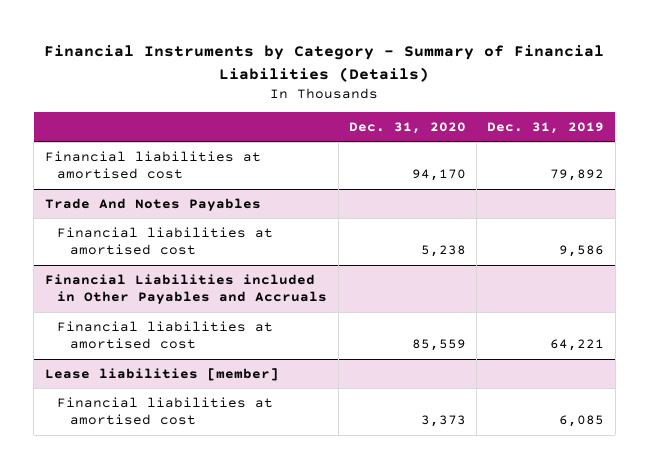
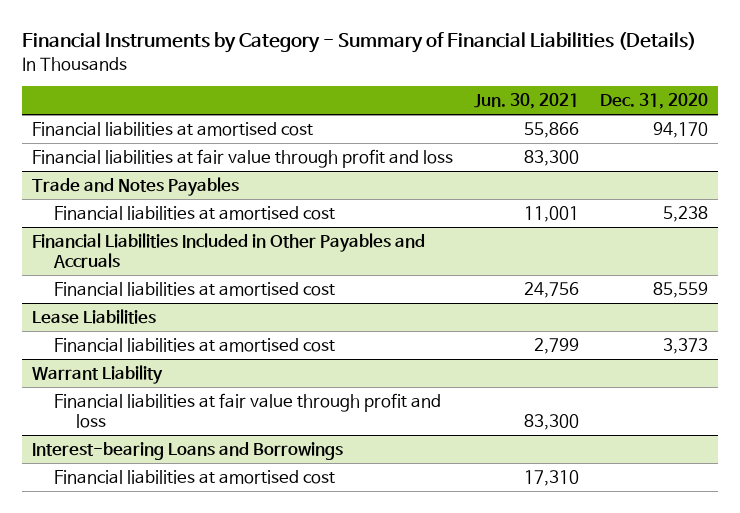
- | Dec. 31, 2020 | Dec. 31, 2019
+ | Jun. 30, 2021 | Dec. 31, 2020
- Trade And Notes Payables
+ Financial liabilities at fair value through profit and loss | 83,300 |
+ Trade and Notes Payables
- Financial Liabilities included in Other Payables and Accruals
+ Financial Liabilities Included in Other Payables and Accruals
- Lease liabilities [member]
+ Lease Liabilities
+ Warrant Liability
+ Financial liabilities at fair value through profit and loss | 83,300 |
+ Interest-bearing Loans and Borrowings
+ Financial liabilities at amortised cost | 17,310 |

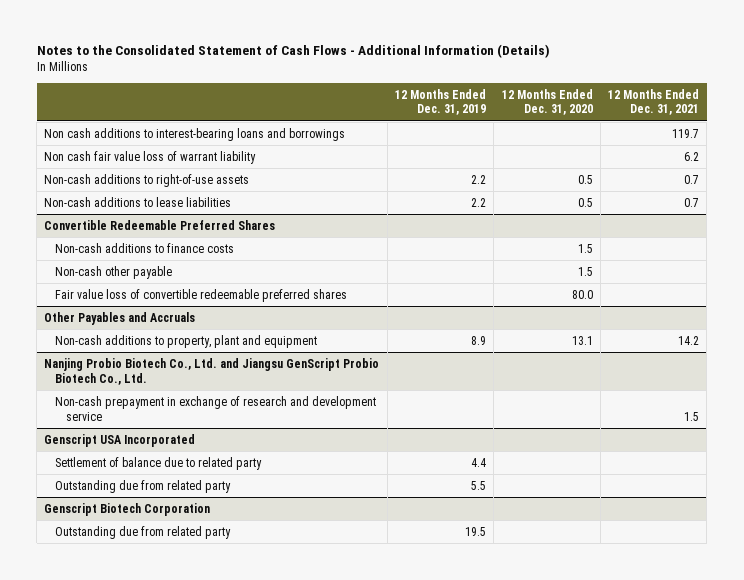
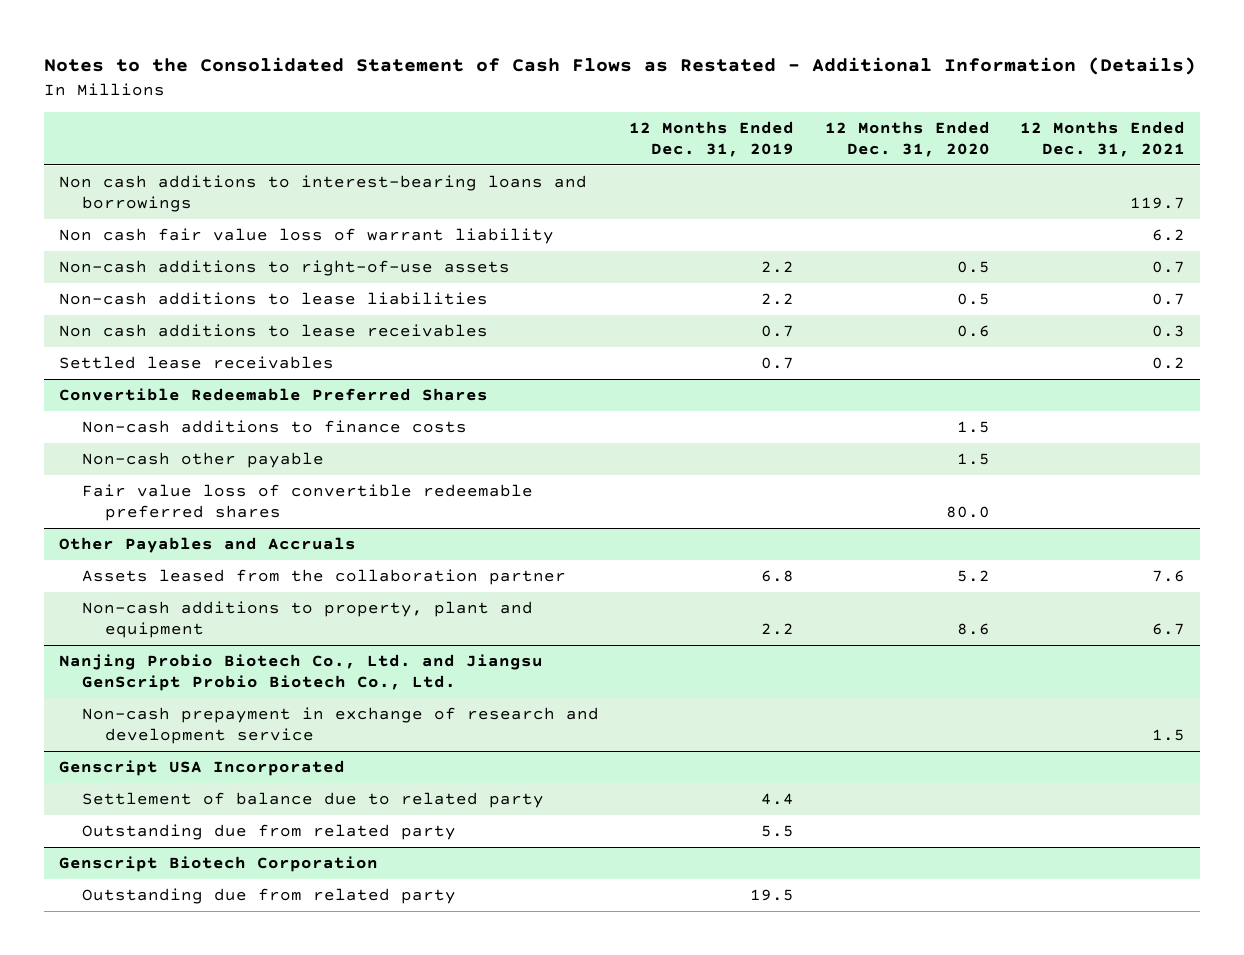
- Notes to the Consolidated Statement of Cash Flows - Additional Information (Details)
+ Notes to the Consolidated Statement of Cash Flows as Restated - Additional Information (Details)
+ Non cash additions to lease receivables | 0.7 | 0.6 | 0.3
+ Settled lease receivables | 0.7 | | 0.2
@ Other Payables and Accruals
- Non-cash additions to property, plant and equipment | 8.9 | 13.1 | 14.2
+ Assets leased from the collaboration partner | 6.8 | 5.2 | 7.6
+ Non-cash additions to property, plant and equipment | 2.2 | 8.6 | 6.7

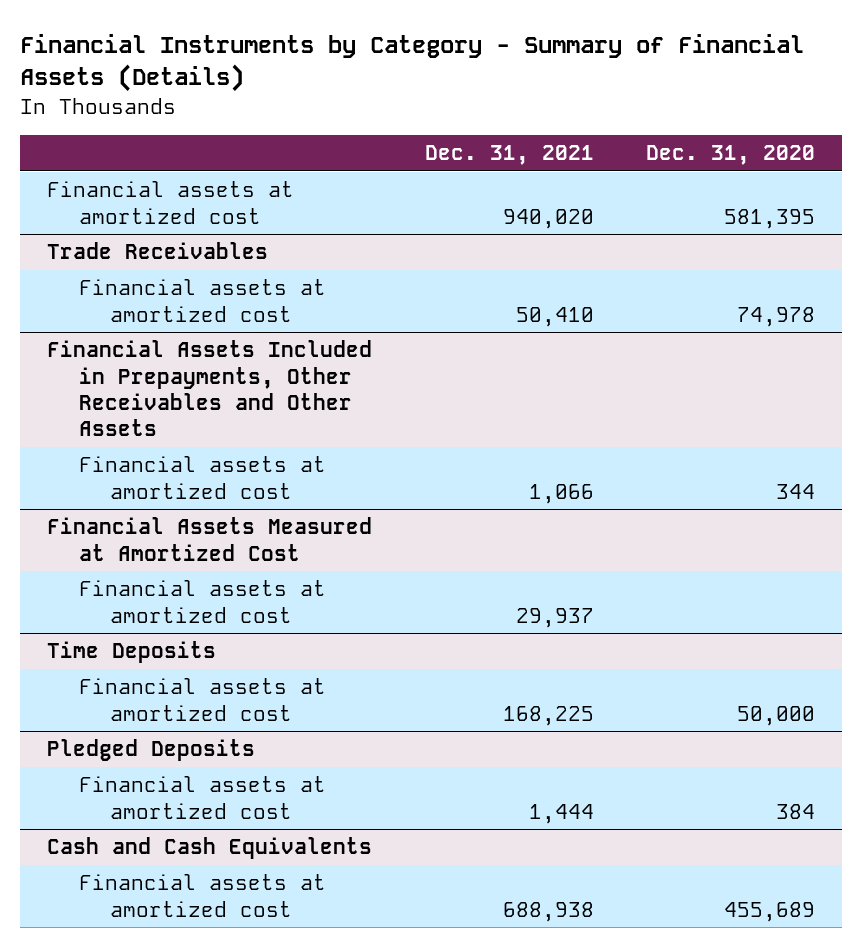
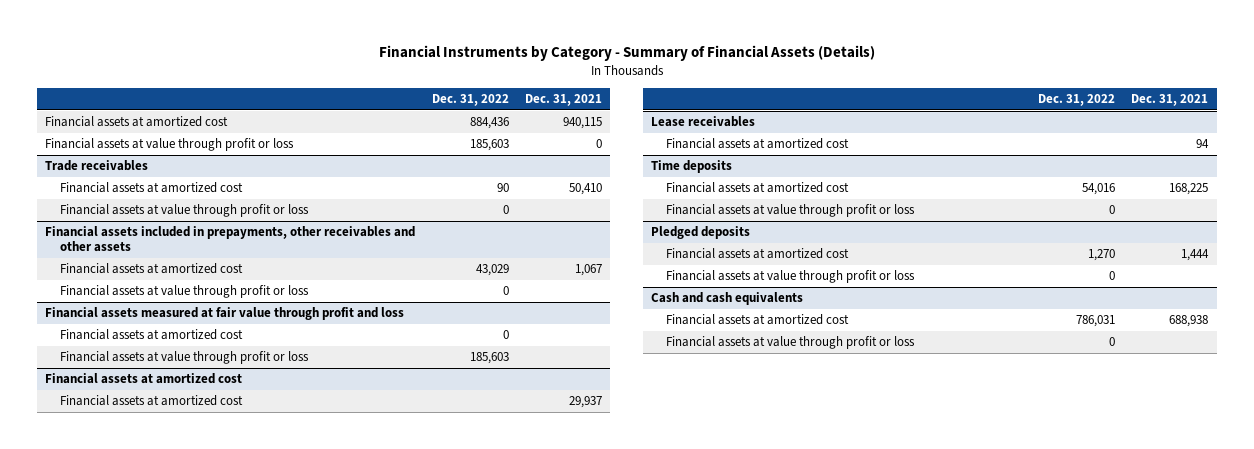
- | Dec. 31, 2021 | Dec. 31, 2020
+ | Dec. 31, 2022 | Dec. 31, 2021
- Financial assets at amortized cost | 940,020 | 581,395
- Trade Receivables
+ Financial assets at amortized cost | 884,436 | 940,115
+ Financial assets at value through profit or loss | 185,603 | 0
+ Trade receivables
- Financial Assets Included in Prepayments, Other Receivables and Other Assets
- Financial assets at amortized cost | 1,066 | 344
- Financial Assets Measured at Amortized Cost
+ Financial assets at value through profit or loss | 0 |
+ Financial assets included in prepayments, other receivables and other assets
+ Financial assets at amortized cost | 43,029 | 1,067
+ Financial assets at value through profit or loss | 0 |
+ Financial assets measured at fair value through profit and loss
+ Financial assets at amortized cost | 0 |
+ Financial assets at value through profit or loss | 185,603 |
+ Financial assets at amortized cost
- Time Deposits
+ Lease receivables
+ Financial assets at amortized cost | | 94
+ Time deposits
- Pledged Deposits
+ Financial assets at value through profit or loss | 0 |
+ Pledged deposits
- Cash and Cash Equivalents
+ Financial assets at value through profit or loss | 0 |
+ Cash and cash equivalents
+ Financial assets at value through profit or loss | 0 |

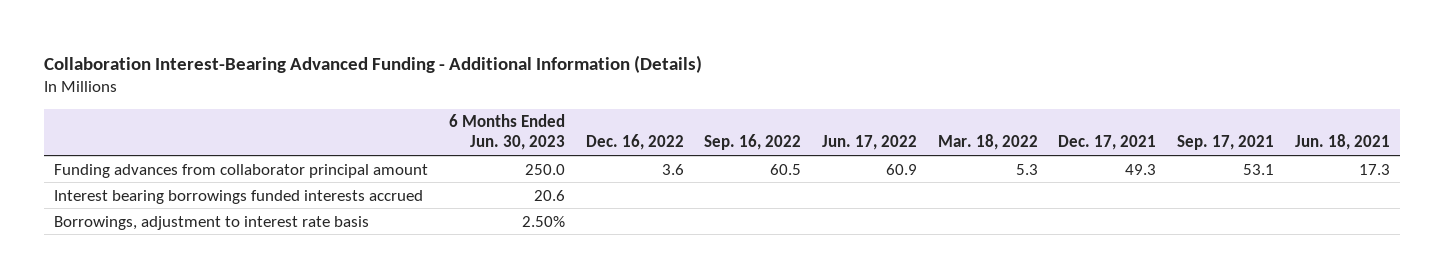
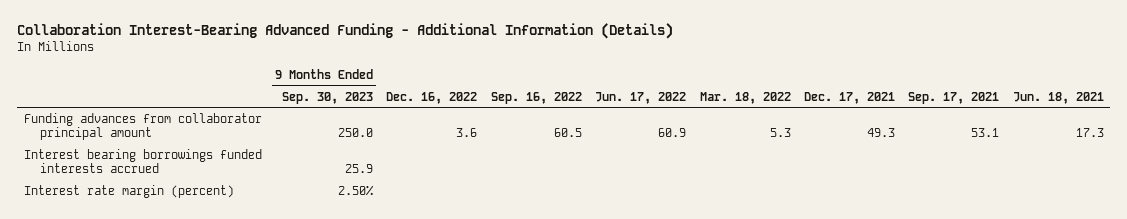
- | 6 Months Ended Jun. 30, 2023 | Dec. 16, 2022 | Sep. 16, 2022 | Jun. 17, 2022 | Mar. 18, 2022 | Dec. 17, 2021 | Sep. 17, 2021 | Jun. 18, 2021
+ | 9 Months Ended Sep. 30, 2023 | Dec. 16, 2022 | Sep. 16, 2022 | Jun. 17, 2022 | Mar. 18, 2022 | Dec. 17, 2021 | Sep. 17, 2021 | Jun. 18, 2021
- Borrowings, adjustment to interest rate basis | 2.50% | | | | | | |
+ Interest rate margin (percent) | 2.50% | | | | | | |

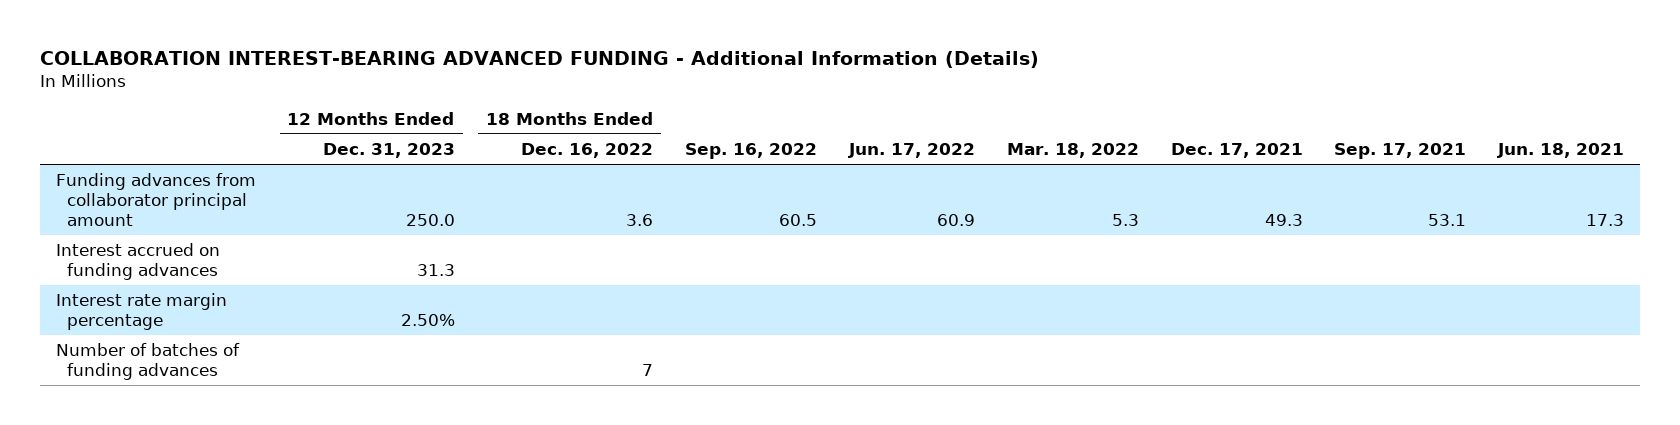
- Collaboration Interest-Bearing Advanced Funding - Additional Information (Details)
+ COLLABORATION INTEREST-BEARING ADVANCED FUNDING - Additional Information (Details)
- | 9 Months Ended Sep. 30, 2023 | Dec. 16, 2022 | Sep. 16, 2022 | Jun. 17, 2022 | Mar. 18, 2022 | Dec. 17, 2021 | Sep. 17, 2021 | Jun. 18, 2021
+ | 12 Months Ended Dec. 31, 2023 | 18 Months Ended Dec. 16, 2022 | Sep. 16, 2022 | Jun. 17, 2022 | Mar. 18, 2022 | Dec. 17, 2021 | Sep. 17, 2021 | Jun. 18, 2021
- Interest bearing borrowings funded interests accrued | 25.9 | | | | | | |
- Interest rate margin (percent) | 2.50% | | | | | | |
+ Interest accrued on funding advances | 31.3 | | | | | | |
+ Interest rate margin percentage | 2.50% | | | | | | |
+ Number of batches of funding advances | | 7 | | | | | |

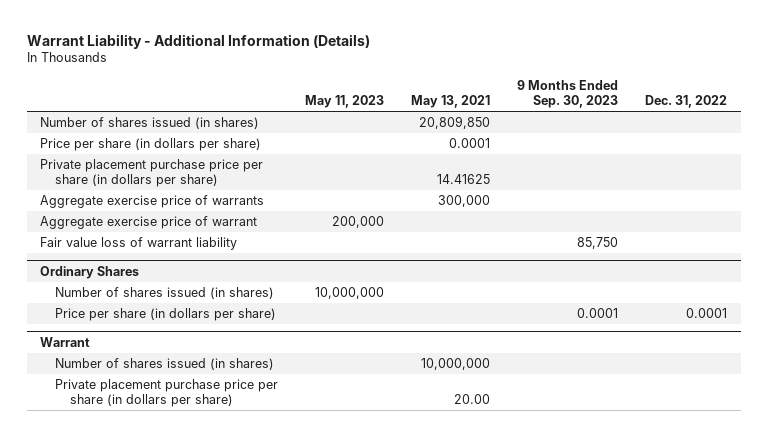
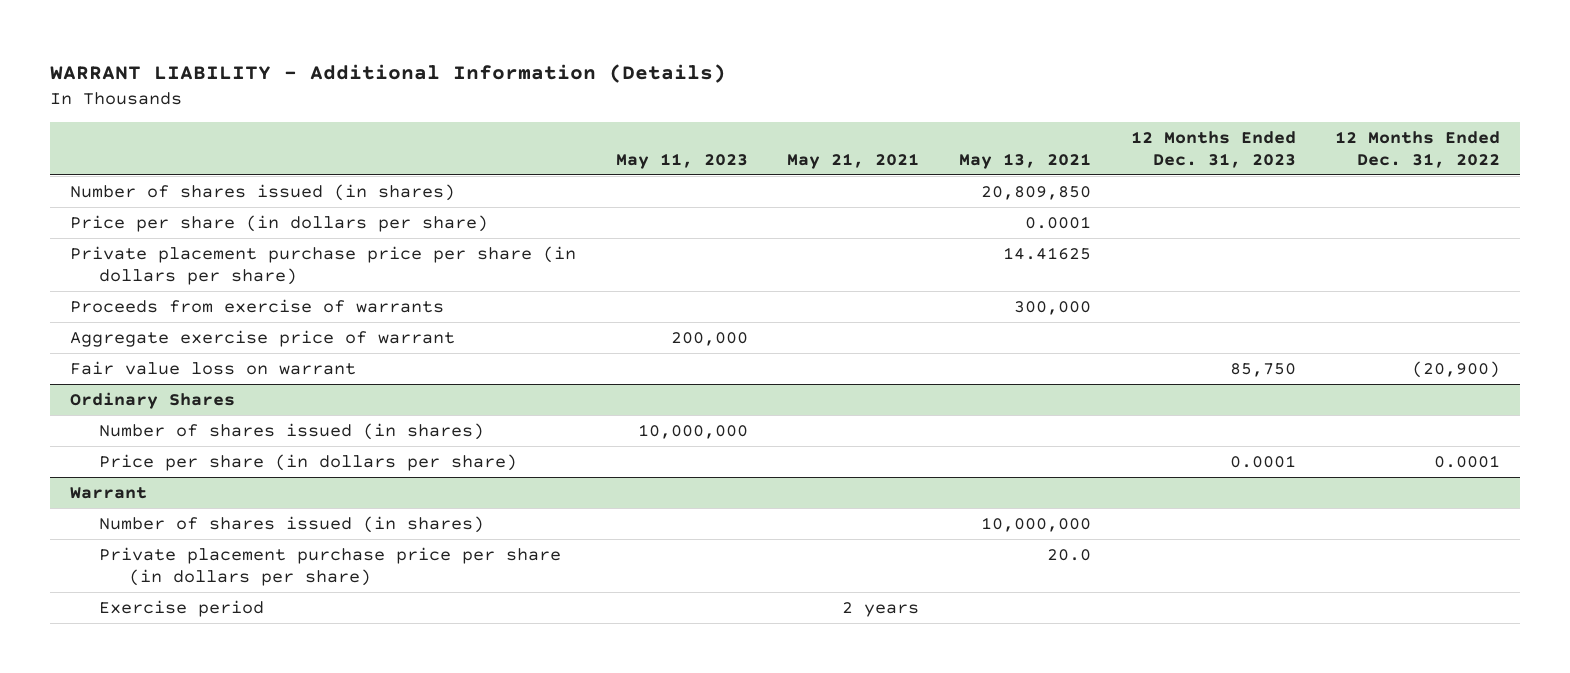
- Warrant Liability - Additional Information (Details)
+ WARRANT LIABILITY - Additional Information (Details)
- | May 11, 2023 | May 13, 2021 | 9 Months Ended Sep. 30, 2023 | Dec. 31, 2022
+ | May 11, 2023 | May 21, 2021 | May 13, 2021 | 12 Months Ended Dec. 31, 2023 | 12 Months Ended Dec. 31, 2022
- Aggregate exercise price of warrants | | 300,000 | |
+ Proceeds from exercise of warrants | | | 300,000 | |
- Fair value loss of warrant liability | | | 85,750 |
+ Fair value loss on warrant | | | | 85,750 | (20,900)
@ Warrant
- Private placement purchase price per share (in dollars per share) | | 20.00 | |
+ Private placement purchase price per share (in dollars per share) | | | 20.0 | |
+ Exercise period | | 2 years | | |

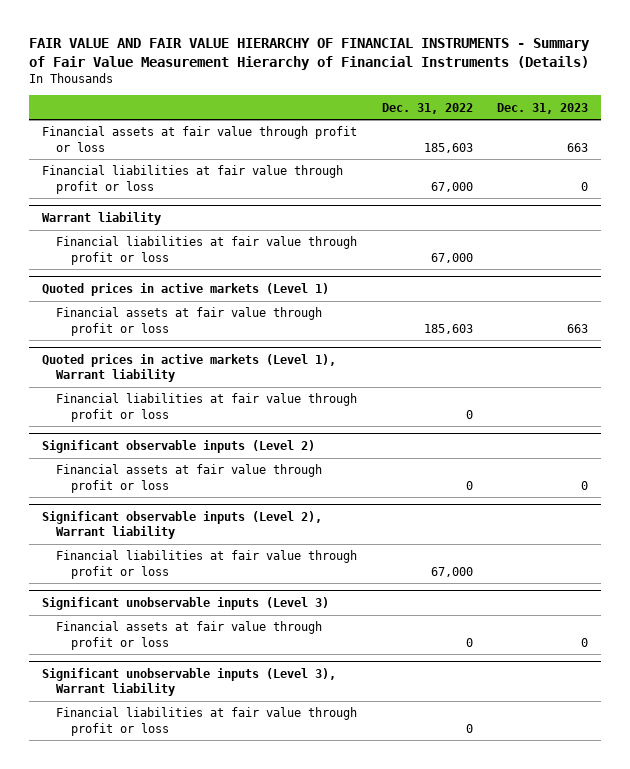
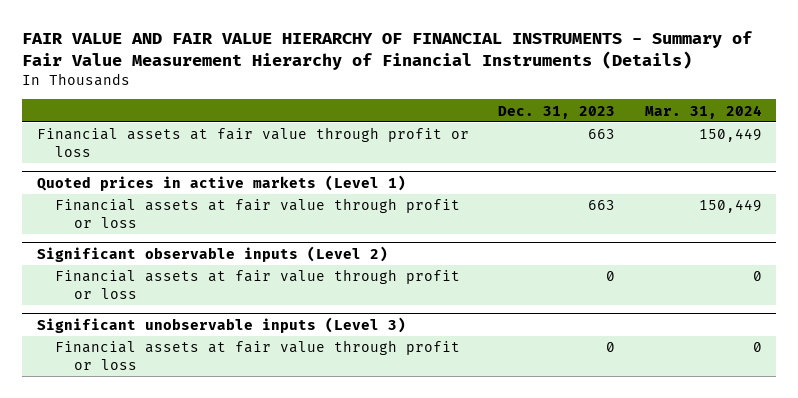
- | Dec. 31, 2022 | Dec. 31, 2023
+ | Dec. 31, 2023 | Mar. 31, 2024
- Financial liabilities at fair value through profit or loss | 67,000 | 0
- Warrant liability
- Financial liabilities at fair value through profit or loss | 67,000 |
- Quoted prices in active markets (Level 1), Warrant liability
- Financial liabilities at fair value through profit or loss | 0 |
- Significant observable inputs (Level 2), Warrant liability
- Financial liabilities at fair value through profit or loss | 67,000 |
- Significant unobservable inputs (Level 3), Warrant liability
- Financial liabilities at fair value through profit or loss | 0 |

